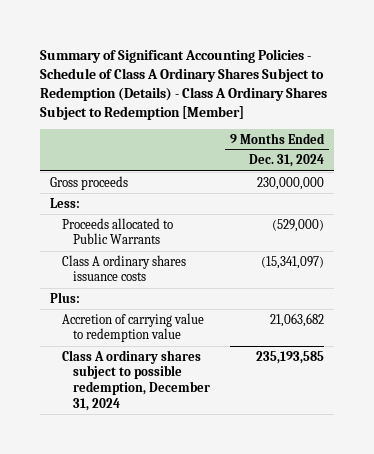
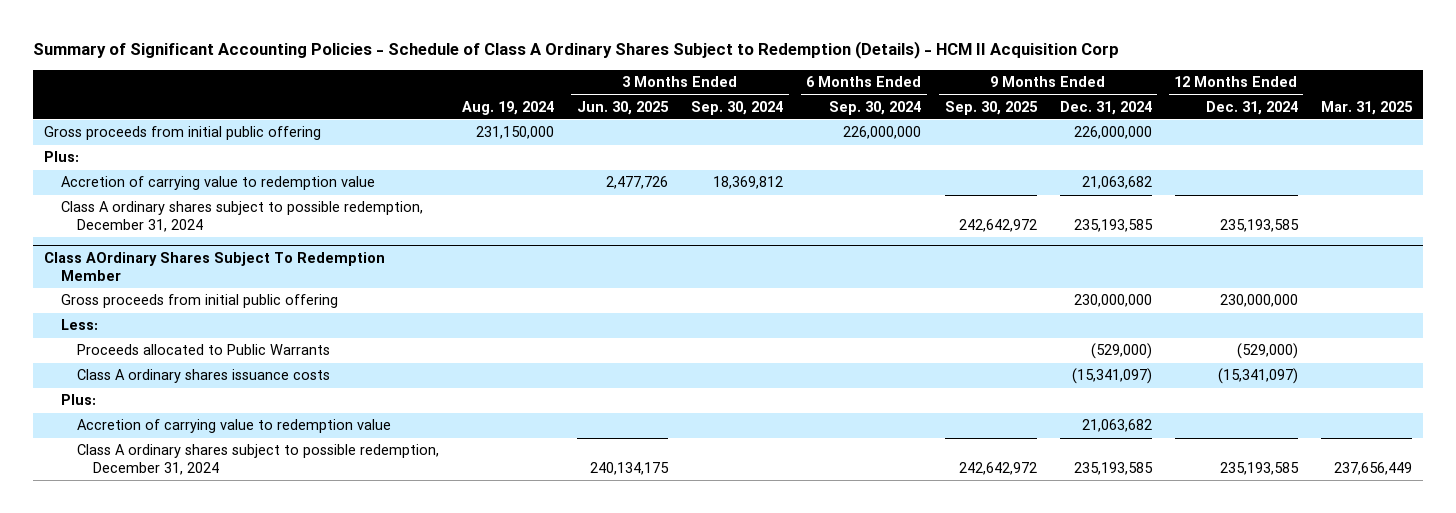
- Summary of Significant Accounting Policies - Schedule of Class A Ordinary Shares Subject to Redemption (Details) - Class A Ordinary Shares Subject to Redemption [Member]
+ Summary of Significant Accounting Policies - Schedule of Class A Ordinary Shares Subject to Redemption (Details) - HCM II Acquisition Corp
- | 9 Months Ended Dec. 31, 2024
+ | Aug. 19, 2024 | 3 Months Ended Jun. 30, 2025 | 3 Months Ended Sep. 30, 2024 | 6 Months Ended Sep. 30, 2024 | 9 Months Ended Sep. 30, 2025 | 9 Months Ended Dec. 31, 2024 | 12 Months Ended Dec. 31, 2024 | Mar. 31, 2025
- Gross proceeds | 230,000,000
+ Gross proceeds from initial public offering | 231,150,000 | | | 226,000,000 | | 226,000,000 | |
+ Plus:
+ Accretion of carrying value to redemption value | | 2,477,726 | 18,369,812 | | | 21,063,682 | |
+ Class A ordinary shares subject to possible redemption, December 31, 2024 | | | | | 242,642,972 | 235,193,585 | 235,193,585 |
+ Class AOrdinary Shares Subject To Redemption Member
+ Gross proceeds from initial public offering | | | | | | 230,000,000 | 230,000,000 |

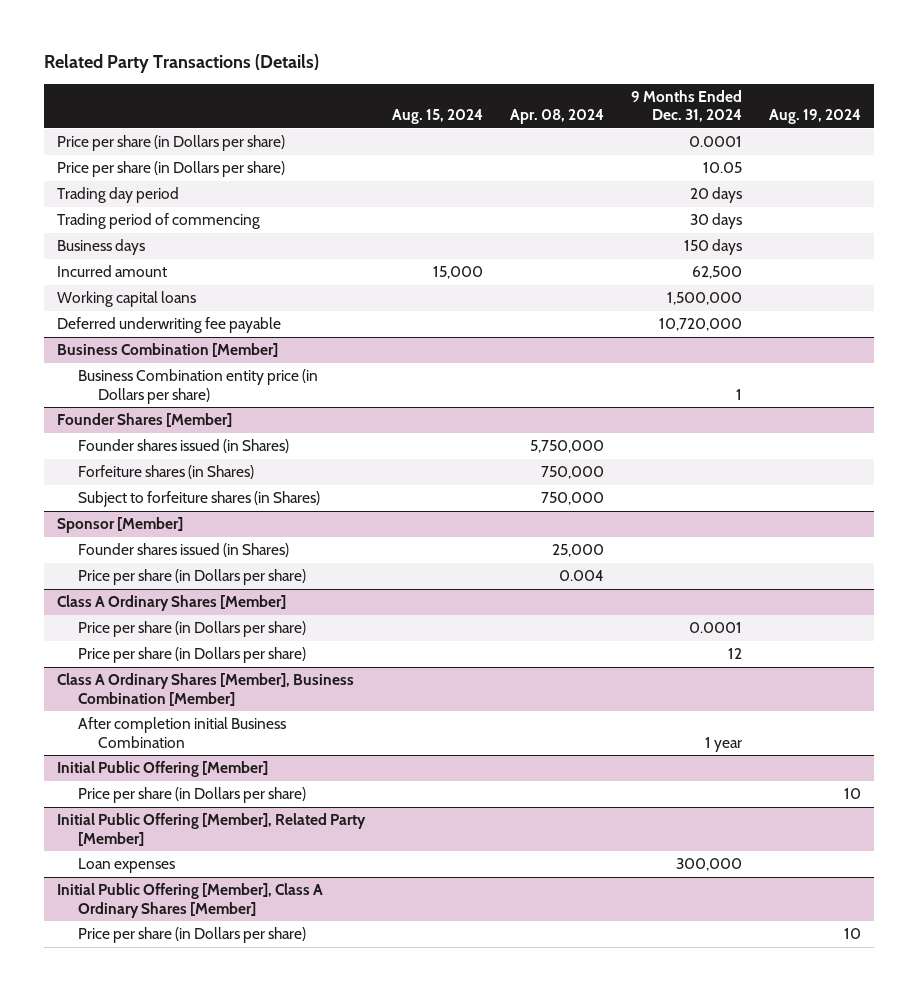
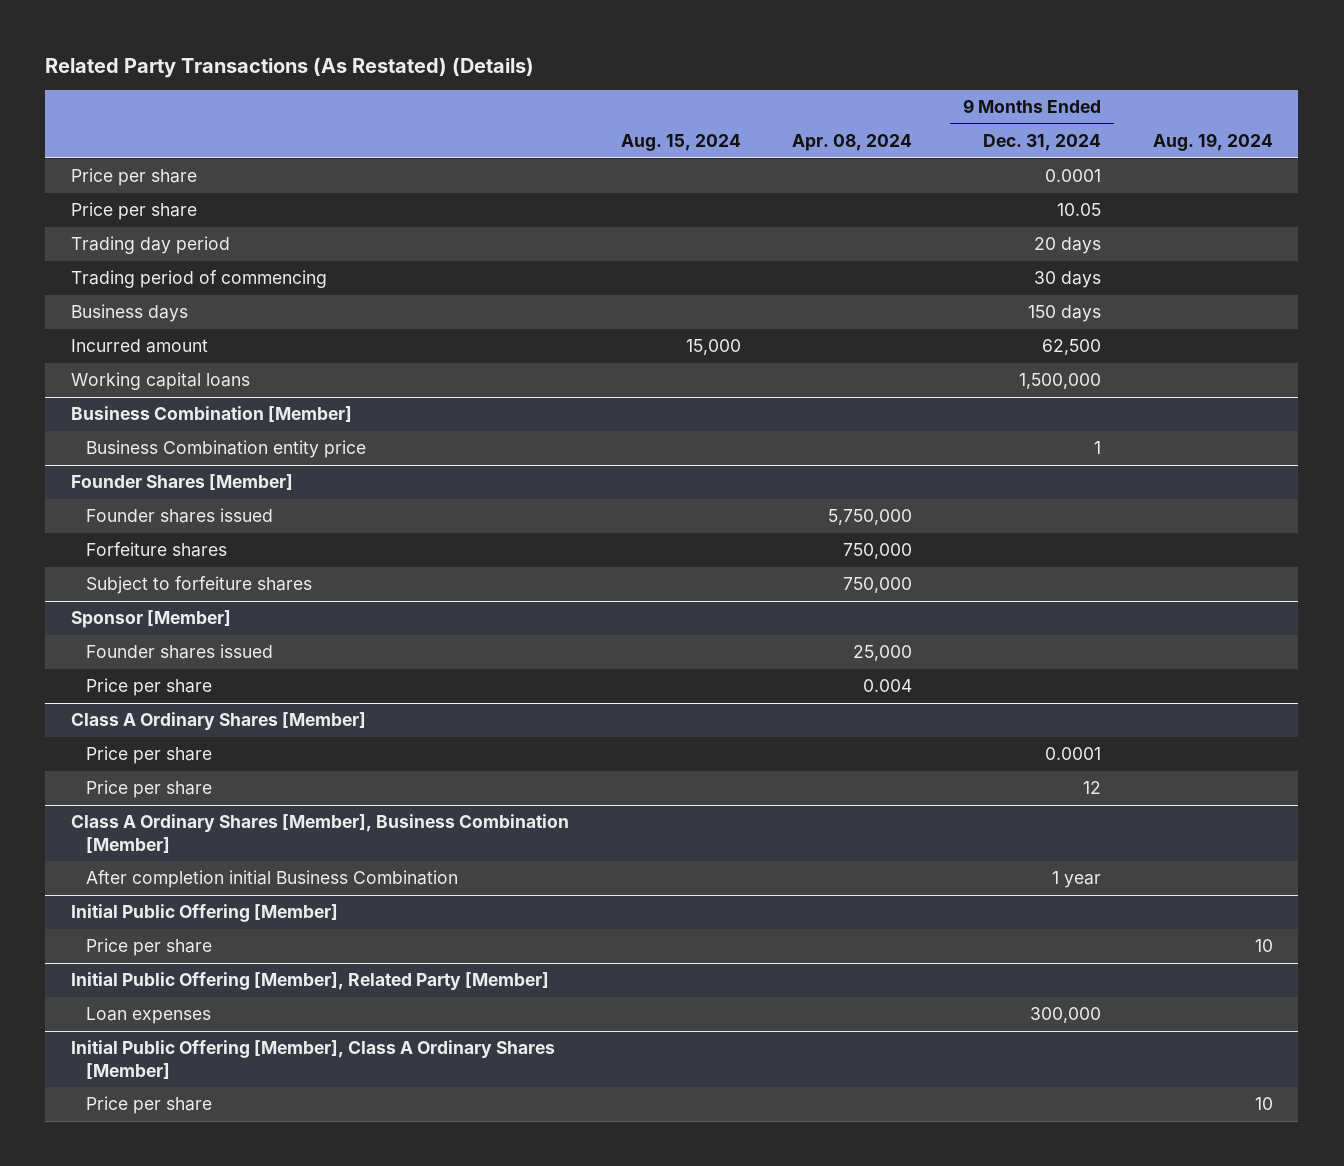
- Related Party Transactions (Details)
+ Related Party Transactions (As Restated) (Details)
- Price per share (in Dollars per share) | | | 0.0001 |
- Price per share (in Dollars per share) | | | 10.05 |
+ Price per share | | | 0.0001 |
+ Price per share | | | 10.05 |
- Deferred underwriting fee payable | | | 10,720,000 |
@ Business Combination [Member]
- Business Combination entity price (in Dollars per share) | | | 1 |
+ Business Combination entity price | | | 1 |
@ Founder Shares [Member]
- Founder shares issued (in Shares) | | 5,750,000 | |
- Forfeiture shares (in Shares) | | 750,000 | |
- Subject to forfeiture shares (in Shares) | | 750,000 | |
+ Founder shares issued | | 5,750,000 | |
+ Forfeiture shares | | 750,000 | |
+ Subject to forfeiture shares | | 750,000 | |
@ Sponsor [Member]
- Founder shares issued (in Shares) | | 25,000 | |
- Price per share (in Dollars per share) | | 0.004 | |
+ Founder shares issued | | 25,000 | |
+ Price per share | | 0.004 | |
@ Class A Ordinary Shares [Member]
- Price per share (in Dollars per share) | | | 0.0001 |
- Price per share (in Dollars per share) | | | 12 |
+ Price per share | | | 0.0001 |
+ Price per share | | | 12 |
@ Initial Public Offering [Member]
- Price per share (in Dollars per share) | | | | 10
+ Price per share | | | | 10
@ Initial Public Offering [Member], Class A Ordinary Shares [Member]
- Price per share (in Dollars per share) | | | | 10
+ Price per share | | | | 10

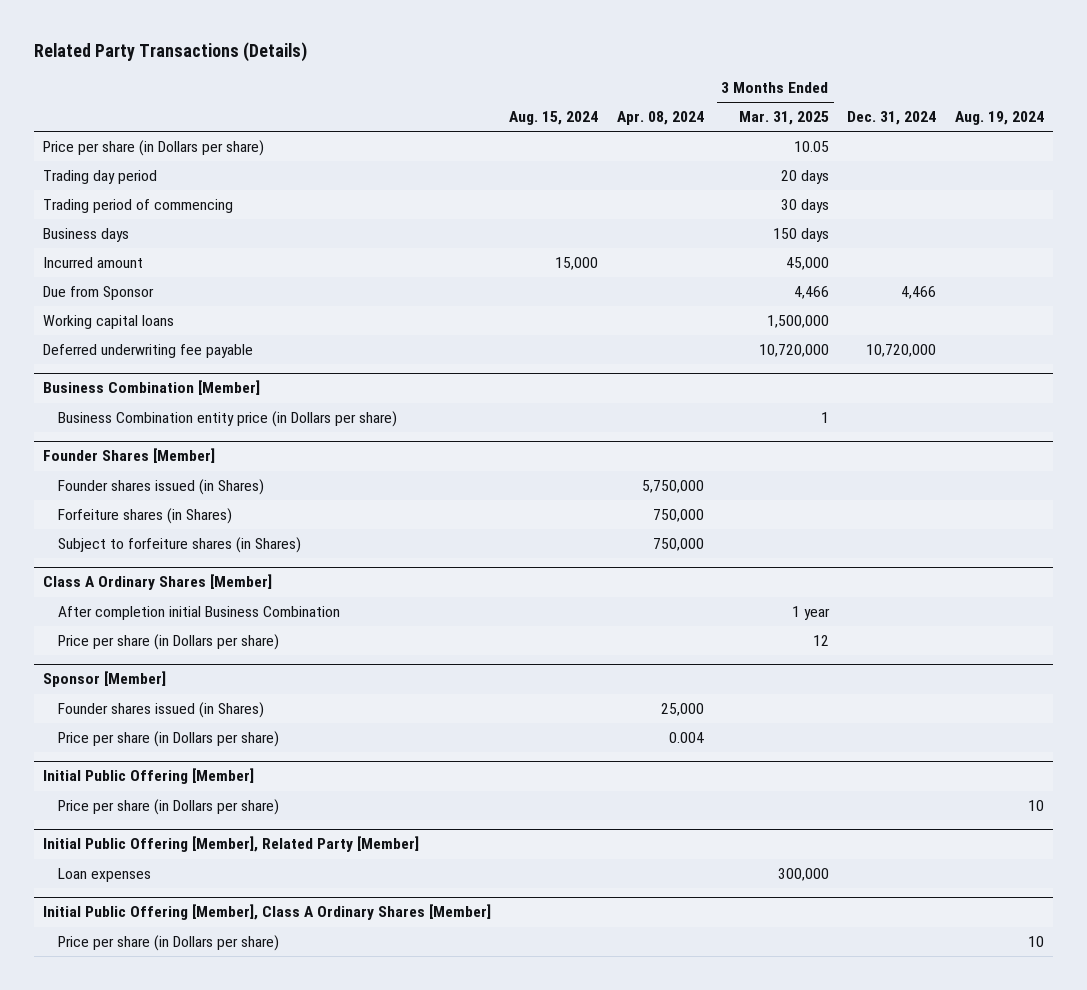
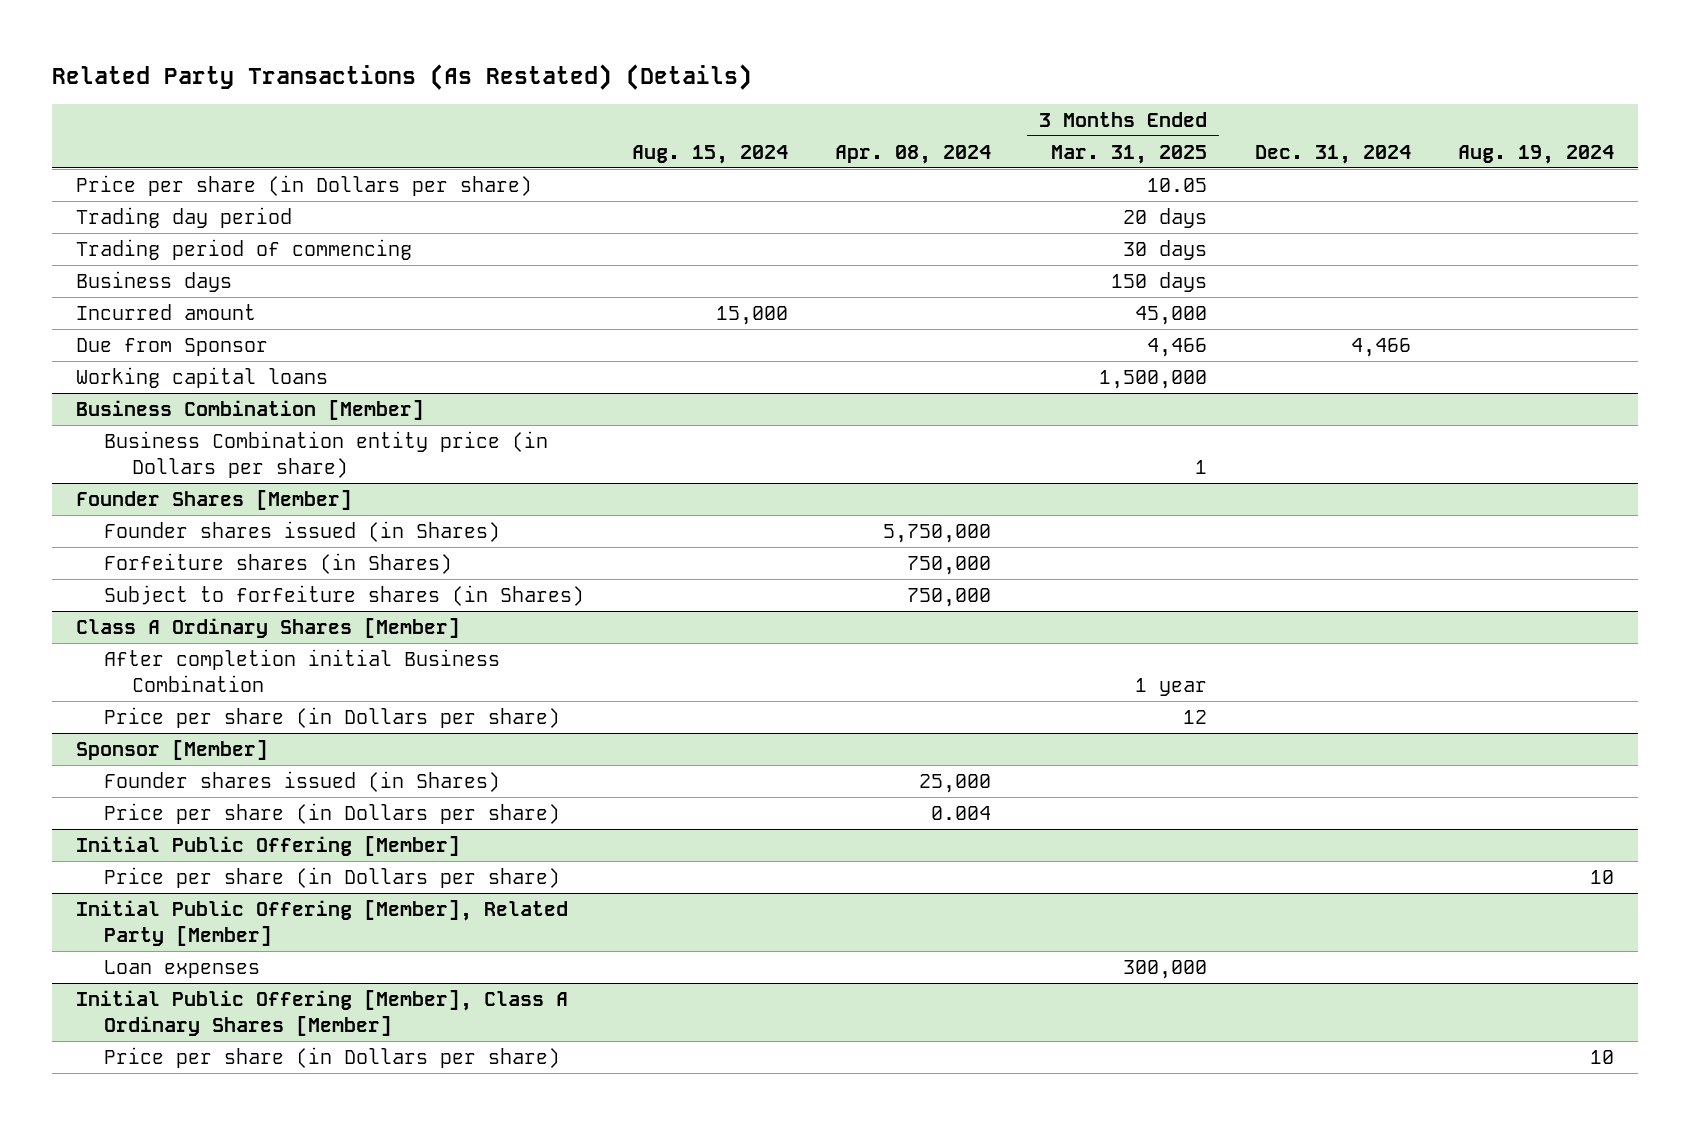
- Related Party Transactions (Details)
+ Related Party Transactions (As Restated) (Details)
- Deferred underwriting fee payable | | | 10,720,000 | 10,720,000 |

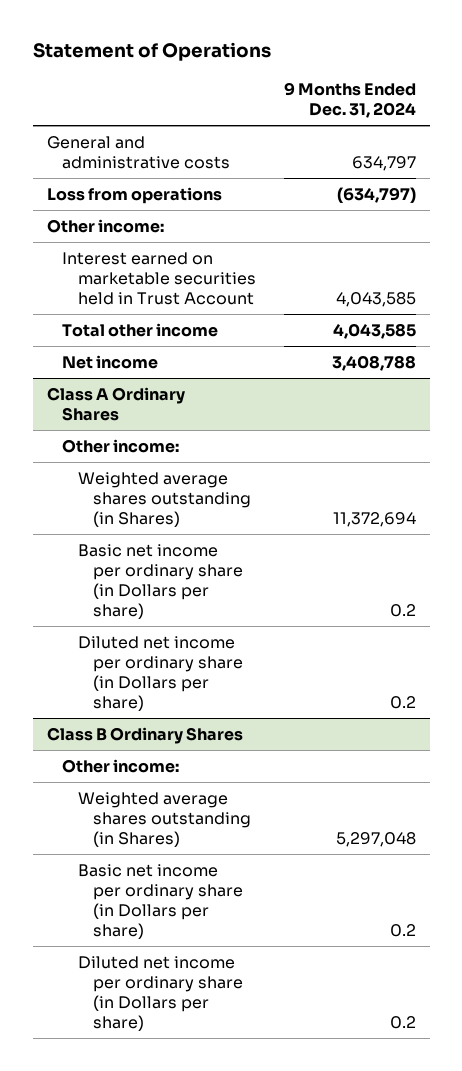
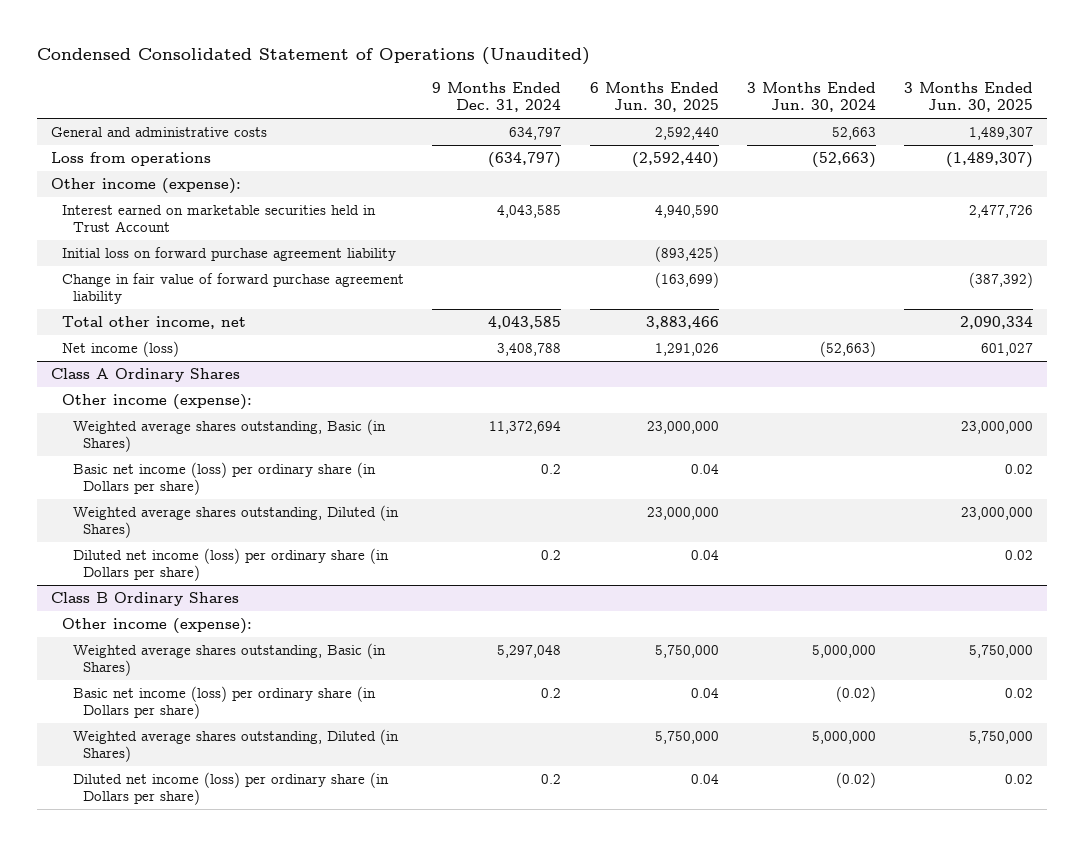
- Statement of Operations
+ Condensed Consolidated Statement of Operations (Unaudited)
- | 9 Months Ended Dec. 31, 2024
+ | 9 Months Ended Dec. 31, 2024 | 6 Months Ended Jun. 30, 2025 | 3 Months Ended Jun. 30, 2024 | 3 Months Ended Jun. 30, 2025
- Other income:
+ Other income (expense):
- Total other income | 4,043,585
- Net income | 3,408,788
+ Initial loss on forward purchase agreement liability | | (893,425) | |
+ Change in fair value of forward purchase agreement liability | | (163,699) | | (387,392)
+ Total other income, net | 4,043,585 | 3,883,466 | | 2,090,334
+ Net income (loss) | 3,408,788 | 1,291,026 | (52,663) | 601,027
@ Class A Ordinary Shares
- Other income:
- Weighted average shares outstanding (in Shares) | 11,372,694
- Basic net income per ordinary share (in Dollars per share) | 0.2
- Diluted net income per ordinary share (in Dollars per share) | 0.2
+ Other income (expense):
+ Weighted average shares outstanding, Basic (in Shares) | 11,372,694 | 23,000,000 | | 23,000,000
+ Basic net income (loss) per ordinary share (in Dollars per share) | 0.2 | 0.04 | | 0.02
+ Weighted average shares outstanding, Diluted (in Shares) | | 23,000,000 | | 23,000,000
+ Diluted net income (loss) per ordinary share (in Dollars per share) | 0.2 | 0.04 | | 0.02
@ Class B Ordinary Shares
- Other income:
- Weighted average shares outstanding (in Shares) | 5,297,048
- Basic net income per ordinary share (in Dollars per share) | 0.2
- Diluted net income per ordinary share (in Dollars per share) | 0.2
+ Other income (expense):
+ Weighted average shares outstanding, Basic (in Shares) | 5,297,048 | 5,750,000 | 5,000,000 | 5,750,000
+ Basic net income (loss) per ordinary share (in Dollars per share) | 0.2 | 0.04 | (0.02) | 0.02
+ Weighted average shares outstanding, Diluted (in Shares) | | 5,750,000 | 5,000,000 | 5,750,000
+ Diluted net income (loss) per ordinary share (in Dollars per share) | 0.2 | 0.04 | (0.02) | 0.02

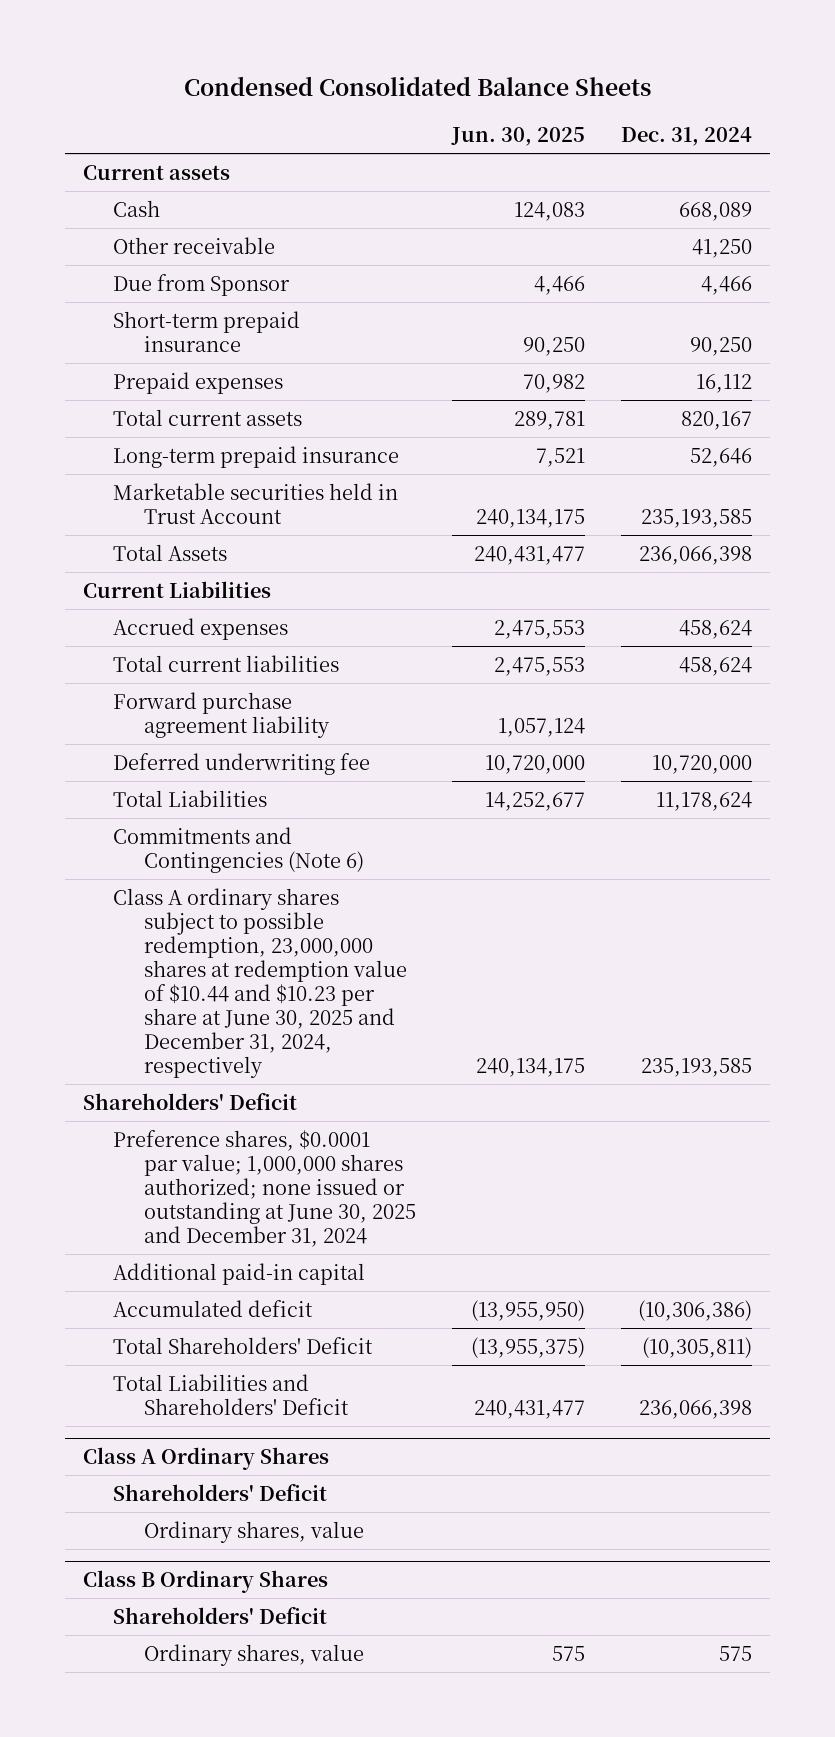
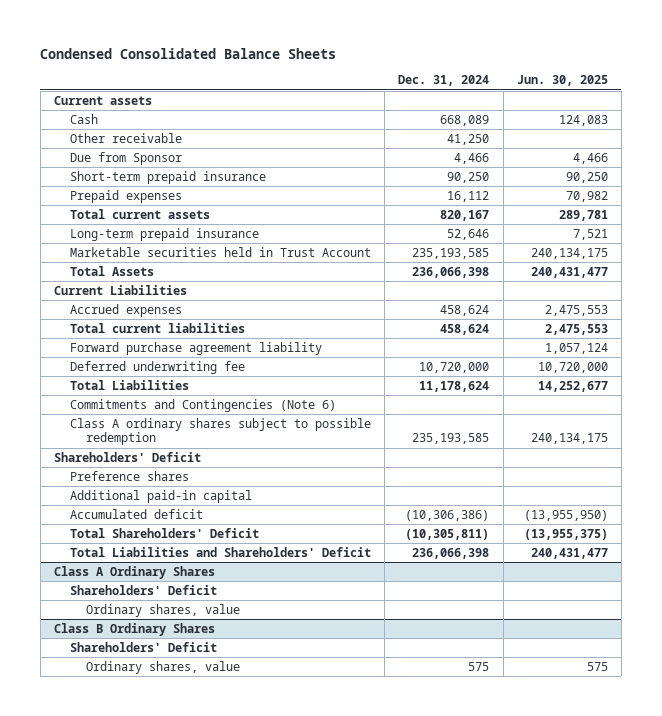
- | Jun. 30, 2025 | Dec. 31, 2024
+ | Dec. 31, 2024 | Jun. 30, 2025
- Class A ordinary shares subject to possible redemption, 23,000,000 shares at redemption value of $10.44 and $10.23 per share at June 30, 2025 and December 31, 2024, respectively | 240,134,175 | 235,193,585
+ Class A ordinary shares subject to possible redemption | 235,193,585 | 240,134,175
- Preference shares, $0.0001 par value; 1,000,000 shares authorized; none issued or outstanding at June 30, 2025 and December 31, 2024
+ Preference shares

